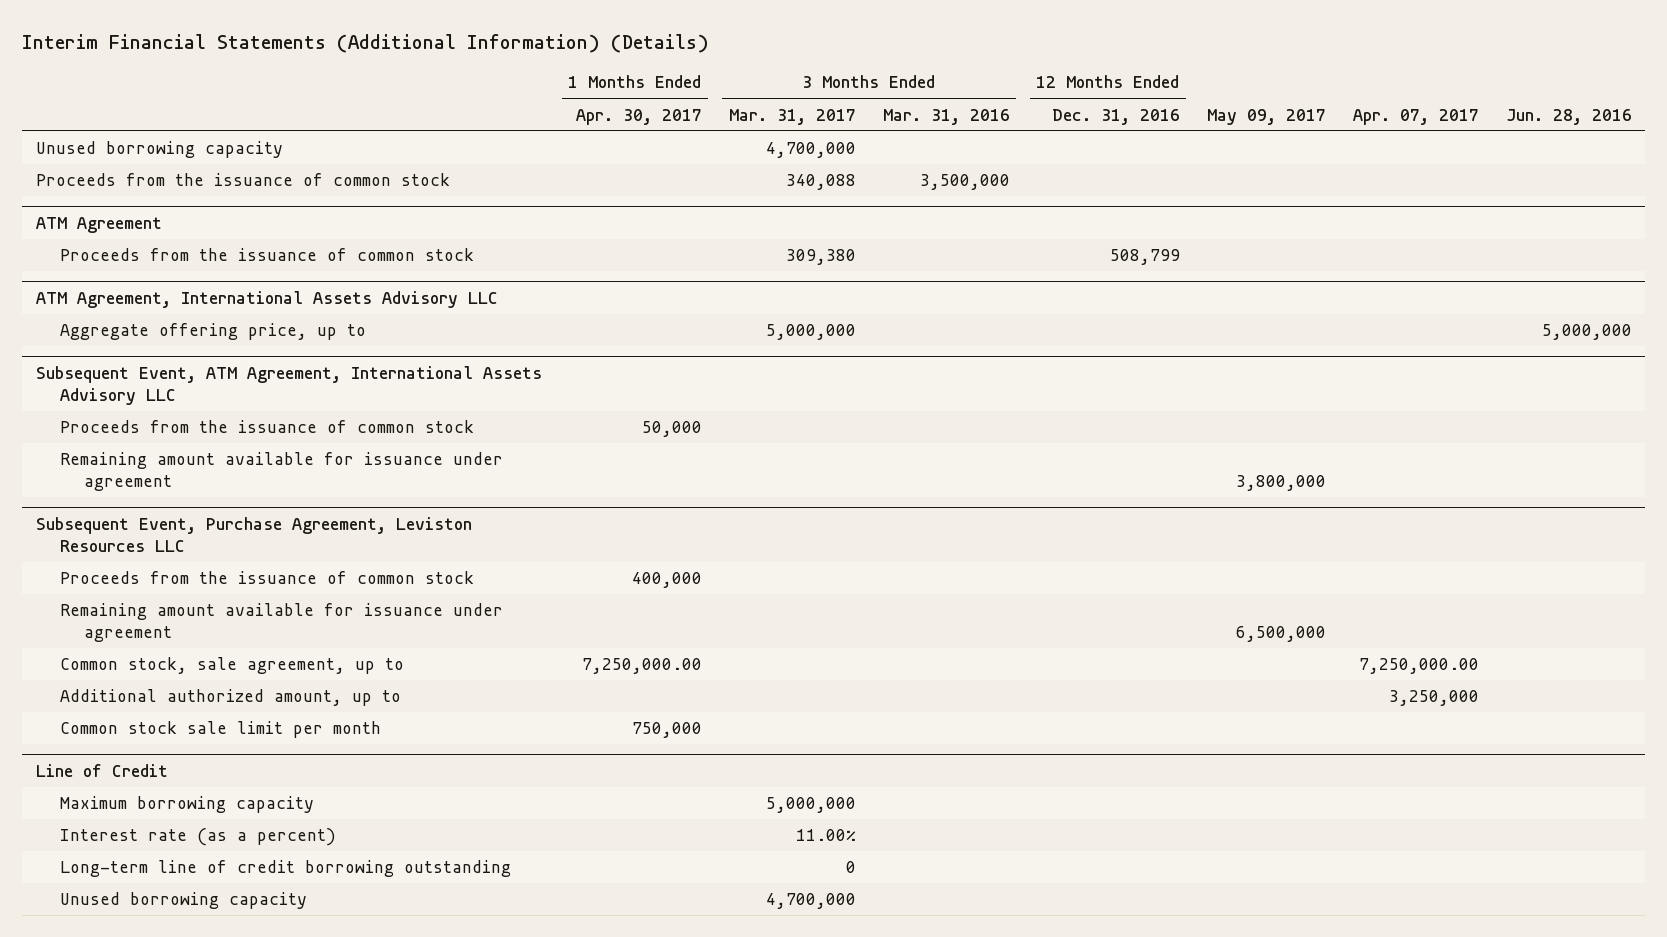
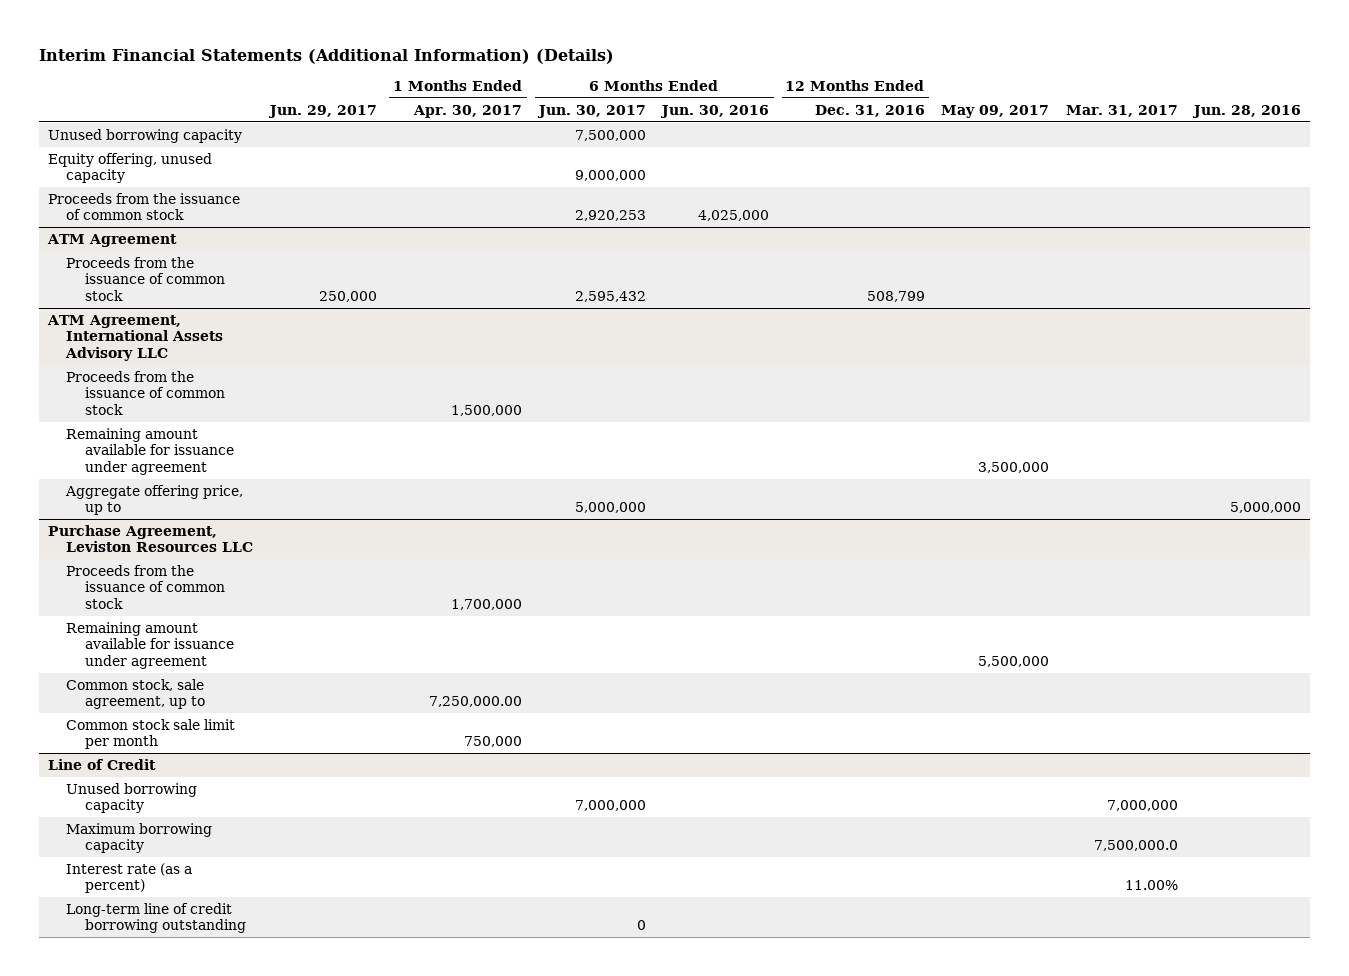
- | 1 Months Ended Apr. 30, 2017 | 3 Months Ended Mar. 31, 2017 | 3 Months Ended Mar. 31, 2016 | 12 Months Ended Dec. 31, 2016 | May 09, 2017 | Apr. 07, 2017 | Jun. 28, 2016
+ | Jun. 29, 2017 | 1 Months Ended Apr. 30, 2017 | 6 Months Ended Jun. 30, 2017 | 6 Months Ended Jun. 30, 2016 | 12 Months Ended Dec. 31, 2016 | May 09, 2017 | Mar. 31, 2017 | Jun. 28, 2016
+ Equity offering, unused capacity | | | 9,000,000 | | | | |
@ ATM Agreement, International Assets Advisory LLC
+ Proceeds from the issuance of common stock | | 1,500,000 | | | | | |
+ Remaining amount available for issuance under agreement | | | | | | 3,500,000 | |
- Subsequent Event, ATM Agreement, International Assets Advisory LLC
- Proceeds from the issuance of common stock | 50,000 | | | | | |
- Remaining amount available for issuance under agreement | | | | | 3,800,000 | |
- Subsequent Event, Purchase Agreement, Leviston Resources LLC
- Proceeds from the issuance of common stock | 400,000 | | | | | |
- Remaining amount available for issuance under agreement | | | | | 6,500,000 | |
+ Purchase Agreement, Leviston Resources LLC
+ Proceeds from the issuance of common stock | | 1,700,000 | | | | | |
+ Remaining amount available for issuance under agreement | | | | | | 5,500,000 | |
- Additional authorized amount, up to | | | | | | 3,250,000 |
@ Line of Credit
moved up: Unused borrowing capacity | | | 7,000,000 | | | | 7,000,000 |

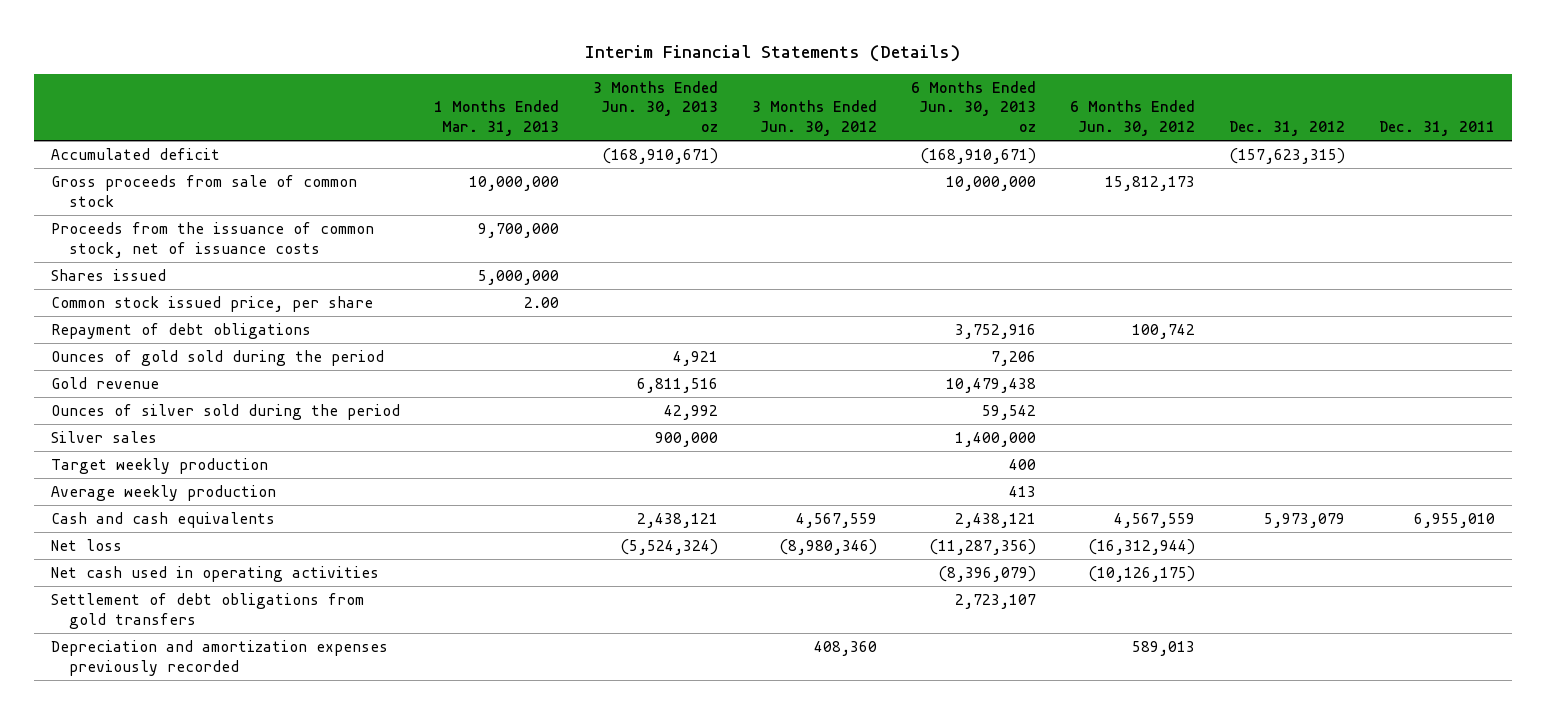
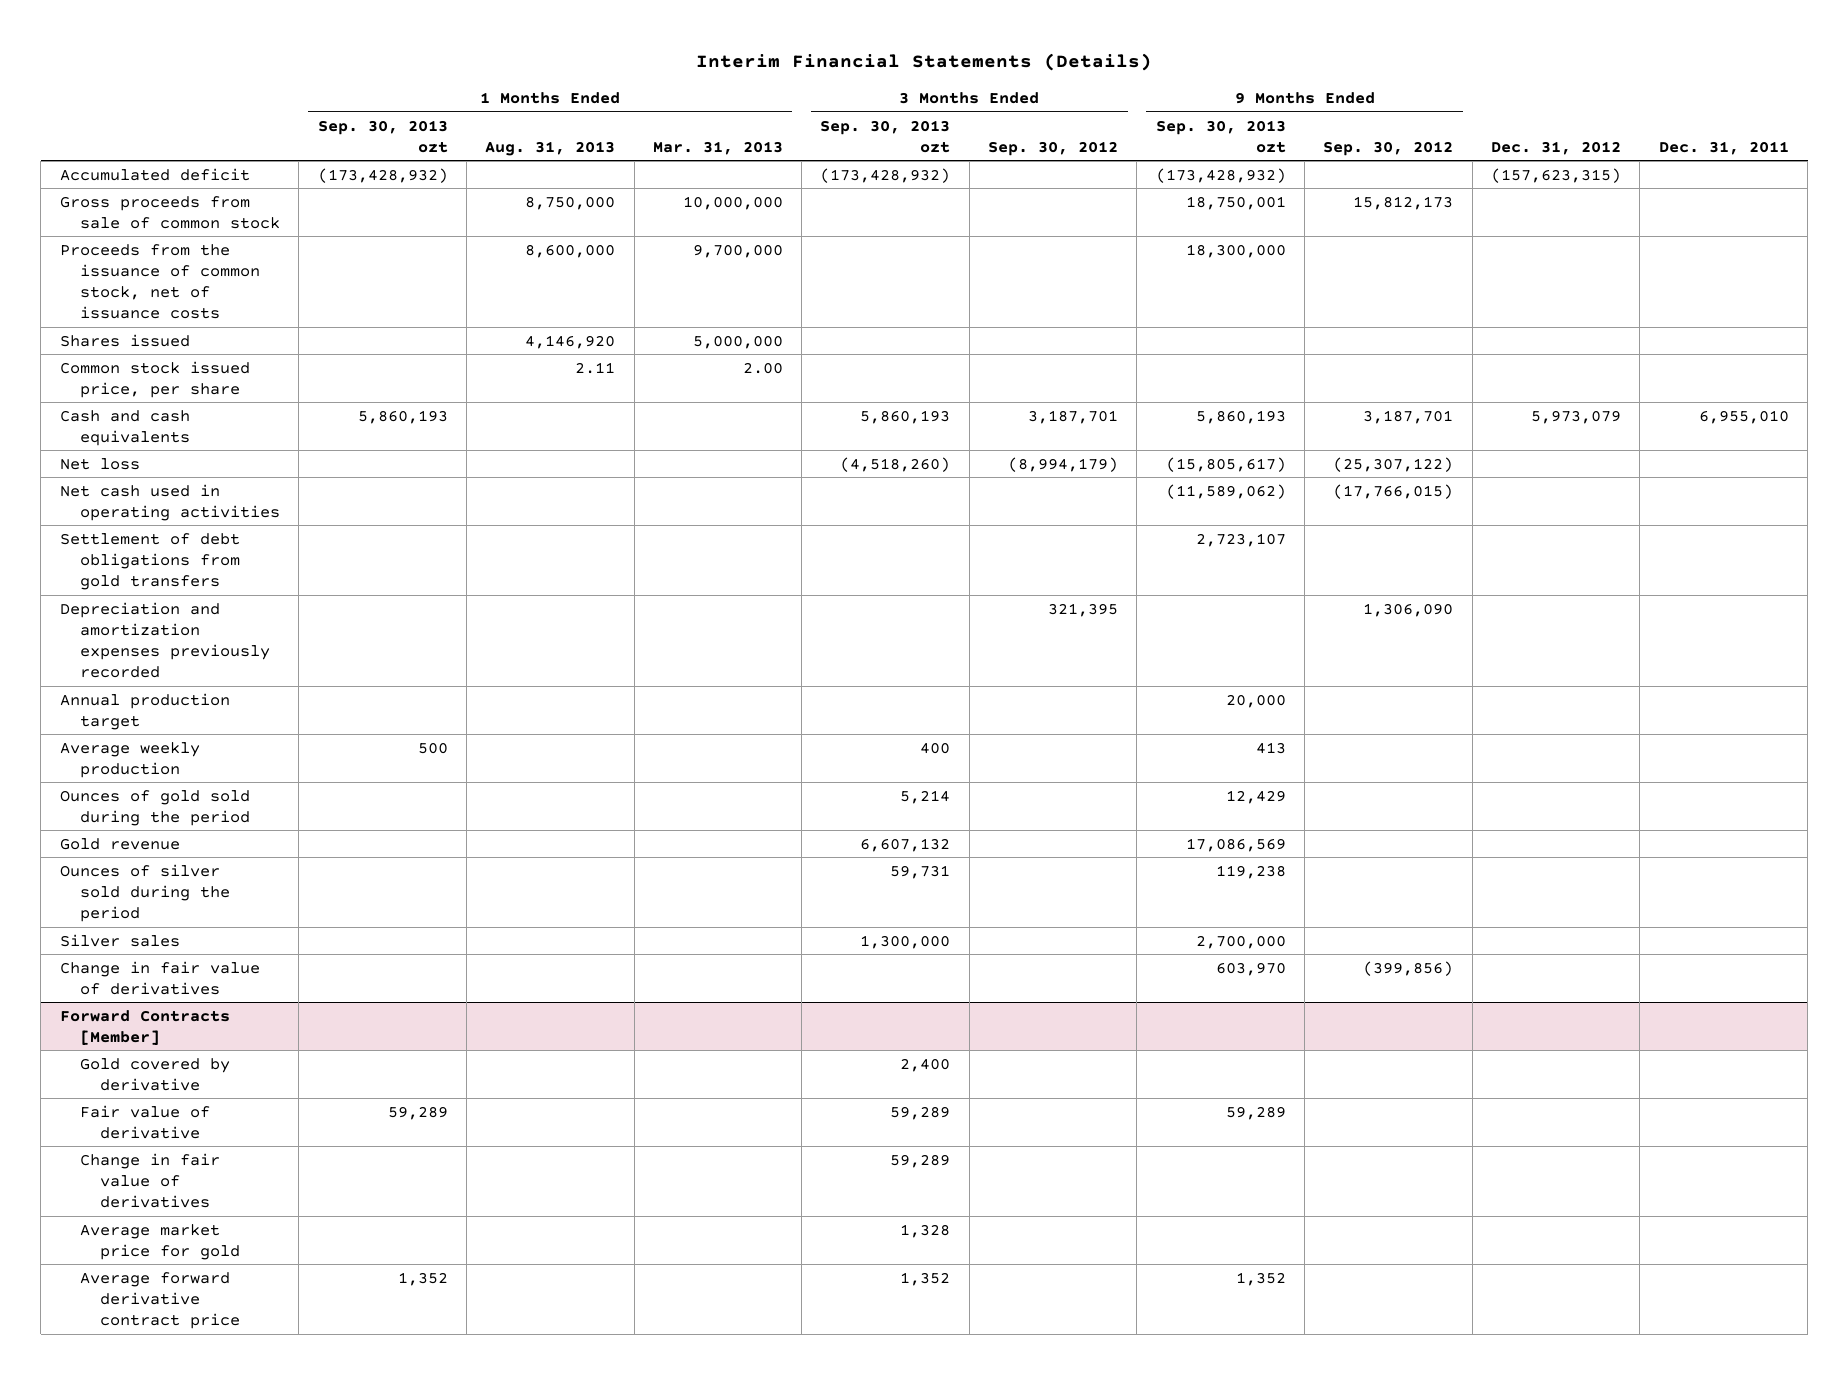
- | 1 Months Ended Mar. 31, 2013 | 3 Months Ended Jun. 30, 2013 oz | 3 Months Ended Jun. 30, 2012 | 6 Months Ended Jun. 30, 2013 oz | 6 Months Ended Jun. 30, 2012 | Dec. 31, 2012 | Dec. 31, 2011
+ | 1 Months Ended Sep. 30, 2013 ozt | 1 Months Ended Aug. 31, 2013 | 1 Months Ended Mar. 31, 2013 | 3 Months Ended Sep. 30, 2013 ozt | 3 Months Ended Sep. 30, 2012 | 9 Months Ended Sep. 30, 2013 ozt | 9 Months Ended Sep. 30, 2012 | Dec. 31, 2012 | Dec. 31, 2011
- Repayment of debt obligations | | | | 3,752,916 | 100,742 | |
- Target weekly production | | | | 400 | | |
+ Annual production target | | | | | | 20,000 | | |
moved down: Average weekly production | 500 | | | 400 | | 413 | | |
moved down: Ounces of gold sold during the period | | | | 5,214 | | 12,429 | | |
moved down: Gold revenue | | | | 6,607,132 | | 17,086,569 | | |
moved down: Ounces of silver sold during the period | | | | 59,731 | | 119,238 | | |
moved down: Silver sales | | | | 1,300,000 | | 2,700,000 | | |
+ Change in fair value of derivatives | | | | | | 603,970 | (399,856) | |
+ Forward Contracts [Member]
+ Gold covered by derivative | | | | 2,400 | | | | |
+ Fair value of derivative | 59,289 | | | 59,289 | | 59,289 | | |
+ Change in fair value of derivatives | | | | 59,289 | | | | |
+ Average market price for gold | | | | 1,328 | | | | |
+ Average forward derivative contract price | 1,352 | | | 1,352 | | 1,352 | | |

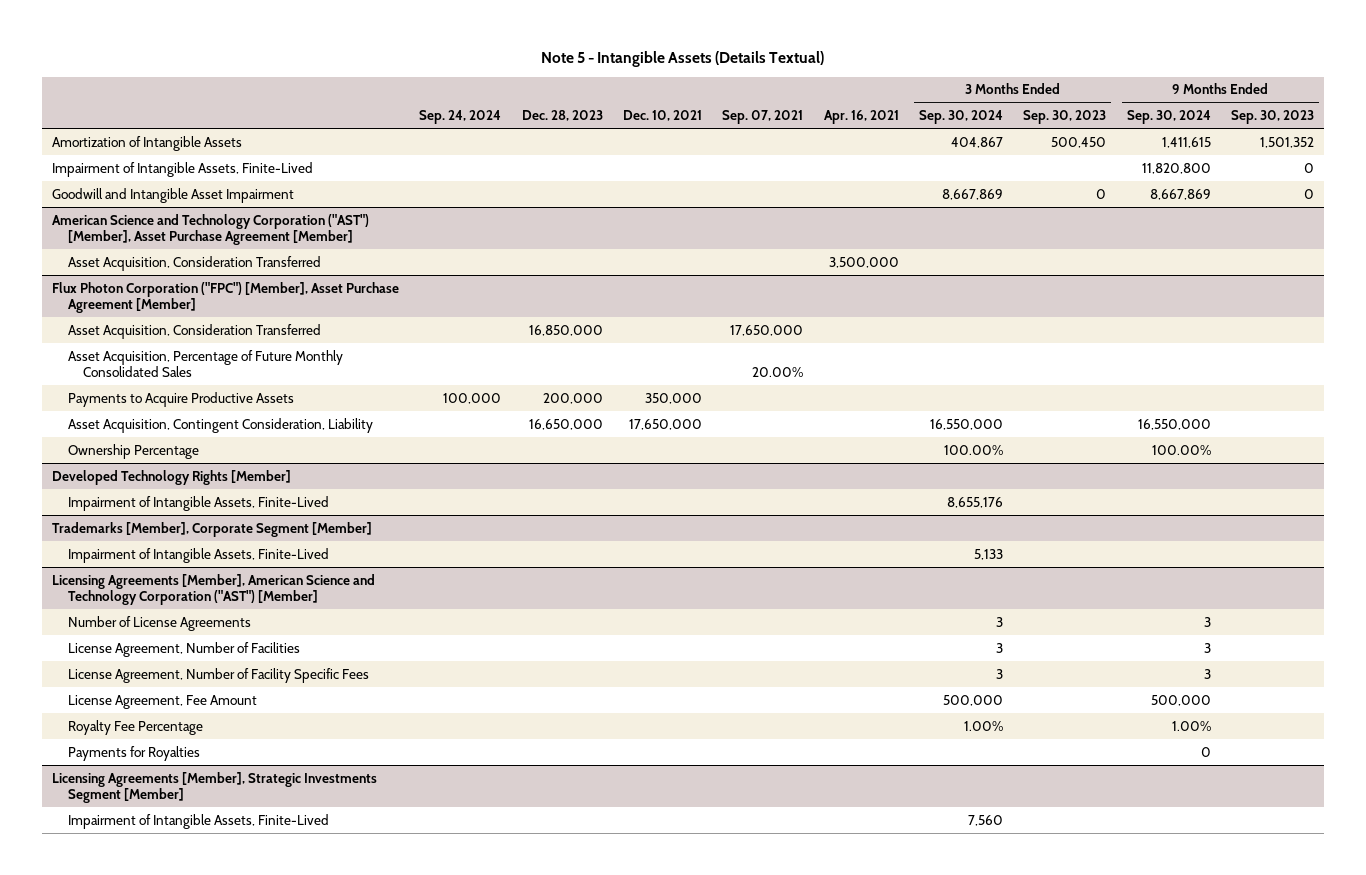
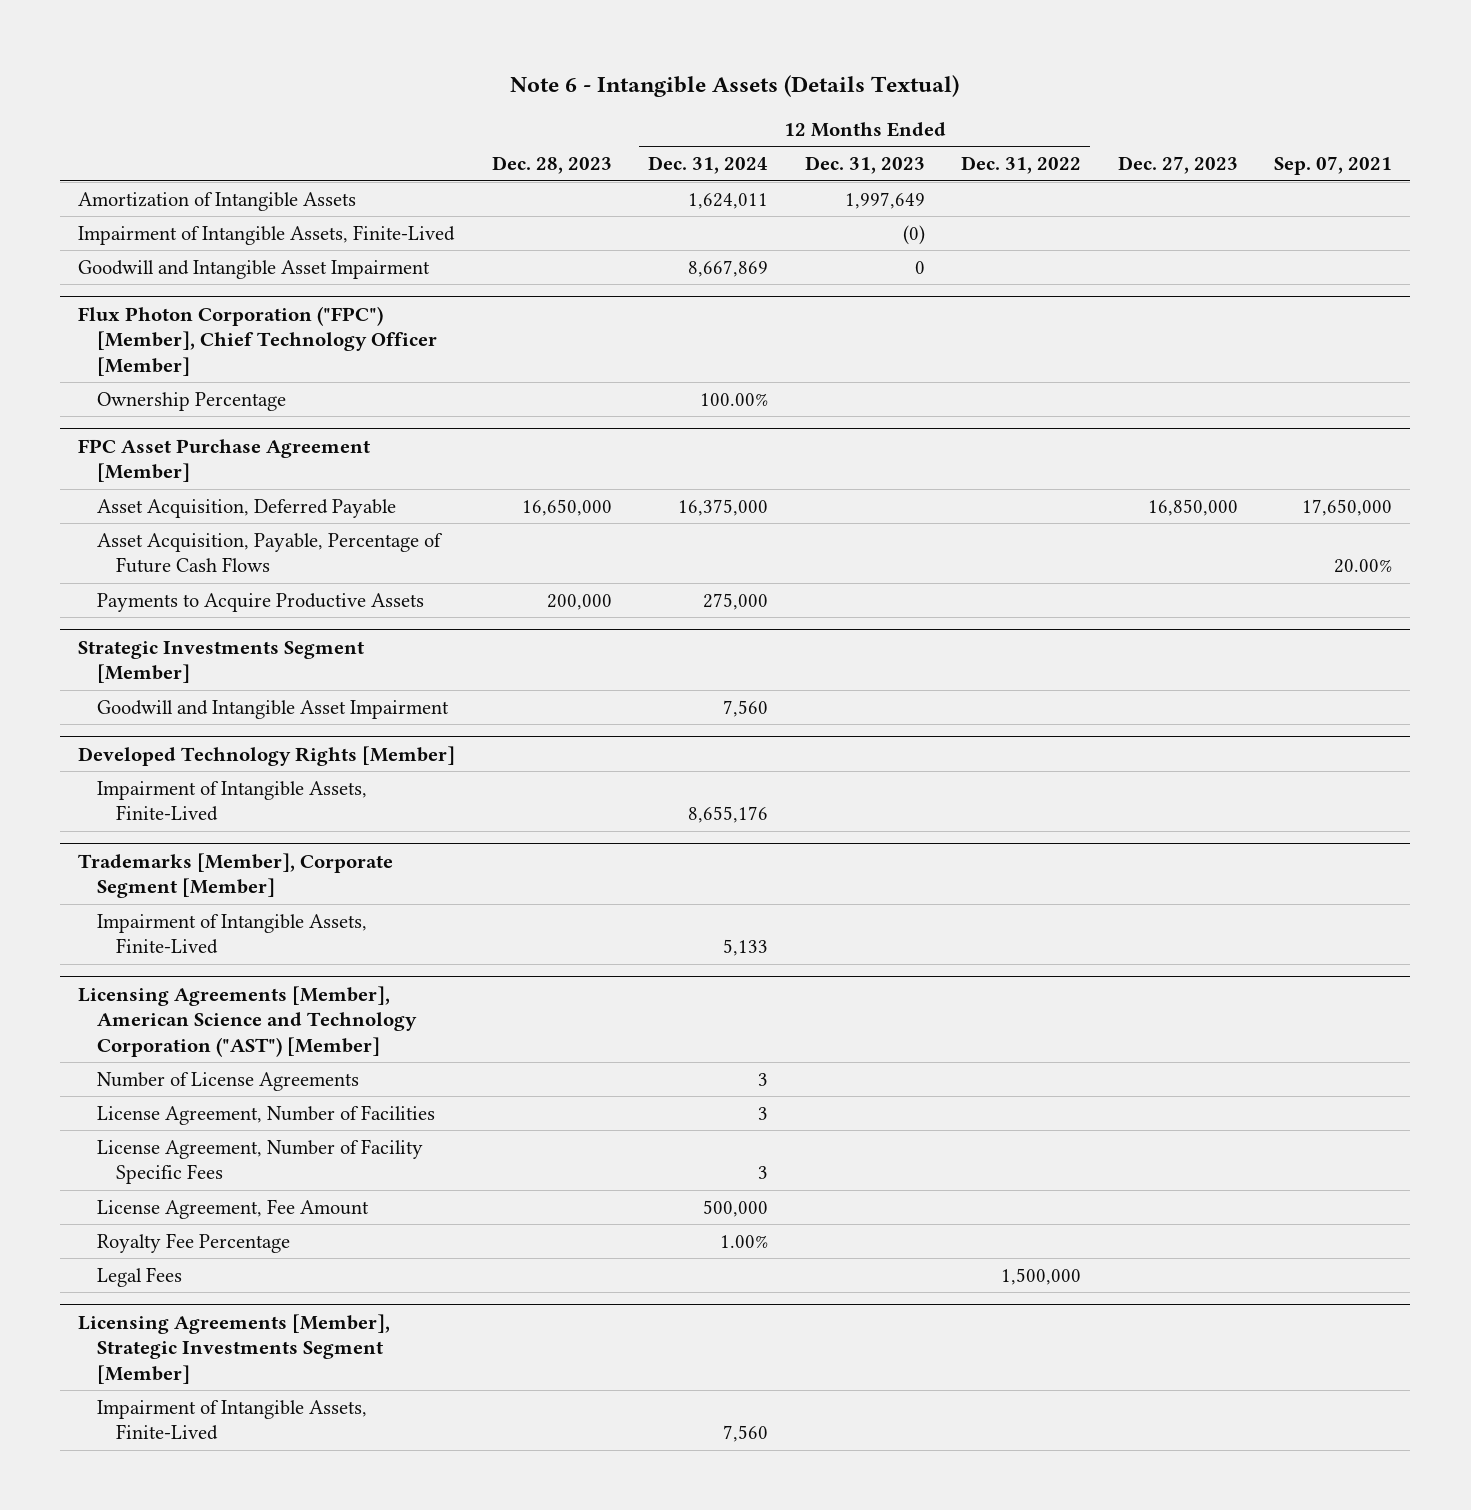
- Note 5 - Intangible Assets (Details Textual)
+ Note 6 - Intangible Assets (Details Textual)
- | Sep. 24, 2024 | Dec. 28, 2023 | Dec. 10, 2021 | Sep. 07, 2021 | Apr. 16, 2021 | 3 Months Ended Sep. 30, 2024 | 3 Months Ended Sep. 30, 2023 | 9 Months Ended Sep. 30, 2024 | 9 Months Ended Sep. 30, 2023
+ | Dec. 28, 2023 | 12 Months Ended Dec. 31, 2024 | 12 Months Ended Dec. 31, 2023 | 12 Months Ended Dec. 31, 2022 | Dec. 27, 2023 | Sep. 07, 2021
- American Science and Technology Corporation ("AST") [Member], Asset Purchase Agreement [Member]
- Asset Acquisition, Consideration Transferred | | | | | 3,500,000 | | | |
- Flux Photon Corporation ("FPC") [Member], Asset Purchase Agreement [Member]
- Asset Acquisition, Consideration Transferred | | 16,850,000 | | 17,650,000 | | | | |
- Asset Acquisition, Percentage of Future Monthly Consolidated Sales | | | | 20.00% | | | | |
+ Flux Photon Corporation ("FPC") [Member], Chief Technology Officer [Member]
+ Ownership Percentage | | 100.00% | | | |
+ FPC Asset Purchase Agreement [Member]
+ Asset Acquisition, Deferred Payable | 16,650,000 | 16,375,000 | | | 16,850,000 | 17,650,000
+ Asset Acquisition, Payable, Percentage of Future Cash Flows | | | | | | 20.00%
- Asset Acquisition, Contingent Consideration, Liability | | 16,650,000 | 17,650,000 | | | 16,550,000 | | 16,550,000 |
- Ownership Percentage | | | | | | 100.00% | | 100.00% |
+ Strategic Investments Segment [Member]
+ Goodwill and Intangible Asset Impairment | | 7,560 | | | |
@ Licensing Agreements [Member], American Science and Technology Corporation ("AST") [Member]
- Payments for Royalties | | | | | | | | 0 |
+ Legal Fees | | | | 1,500,000 | |

